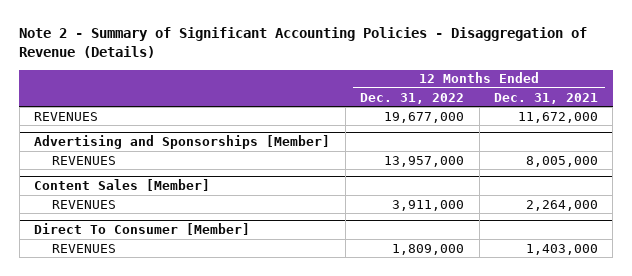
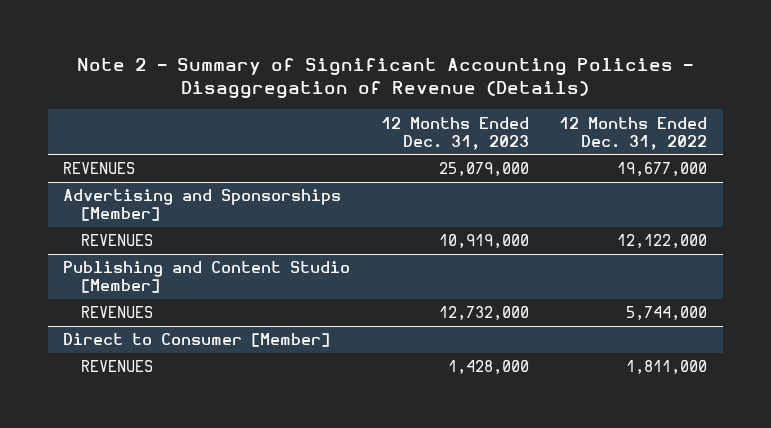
- | 12 Months Ended Dec. 31, 2022 | 12 Months Ended Dec. 31, 2021
+ | 12 Months Ended Dec. 31, 2023 | 12 Months Ended Dec. 31, 2022
@ Advertising and Sponsorships [Member]
- REVENUES | 13,957,000 | 8,005,000
- Content Sales [Member]
- REVENUES | 3,911,000 | 2,264,000
- Direct To Consumer [Member]
- REVENUES | 1,809,000 | 1,403,000
@ Advertising and Sponsorships [Member]
+ REVENUES | 10,919,000 | 12,122,000
+ Publishing and Content Studio [Member]
+ REVENUES | 12,732,000 | 5,744,000
+ Direct to Consumer [Member]
+ REVENUES | 1,428,000 | 1,811,000

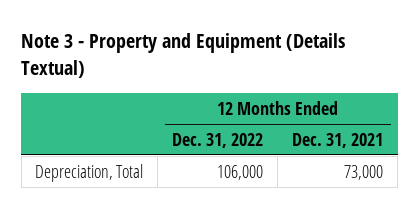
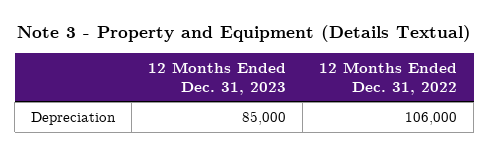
- | 12 Months Ended Dec. 31, 2022 | 12 Months Ended Dec. 31, 2021
+ | 12 Months Ended Dec. 31, 2023 | 12 Months Ended Dec. 31, 2022
- Depreciation, Total | 106,000 | 73,000
+ Depreciation | 85,000 | 106,000

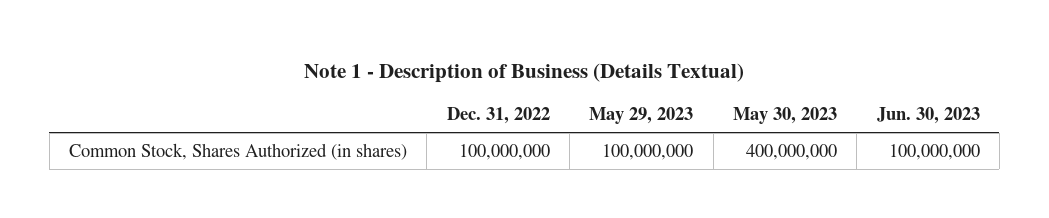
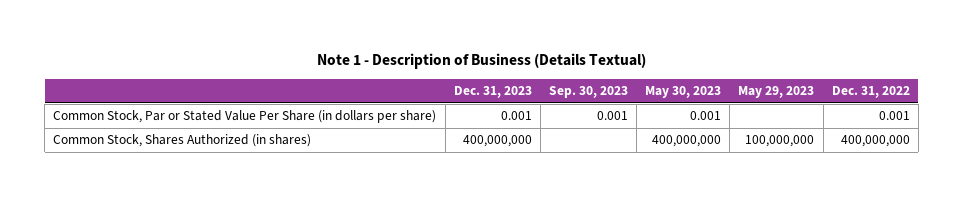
- | Dec. 31, 2022 | May 29, 2023 | May 30, 2023 | Jun. 30, 2023
+ | Dec. 31, 2023 | Sep. 30, 2023 | May 30, 2023 | May 29, 2023 | Dec. 31, 2022
- Common Stock, Shares Authorized (in shares) | 100,000,000 | 100,000,000 | 400,000,000 | 100,000,000
+ Common Stock, Par or Stated Value Per Share (in dollars per share) | 0.001 | 0.001 | 0.001 | | 0.001
+ Common Stock, Shares Authorized (in shares) | 400,000,000 | | 400,000,000 | 100,000,000 | 400,000,000

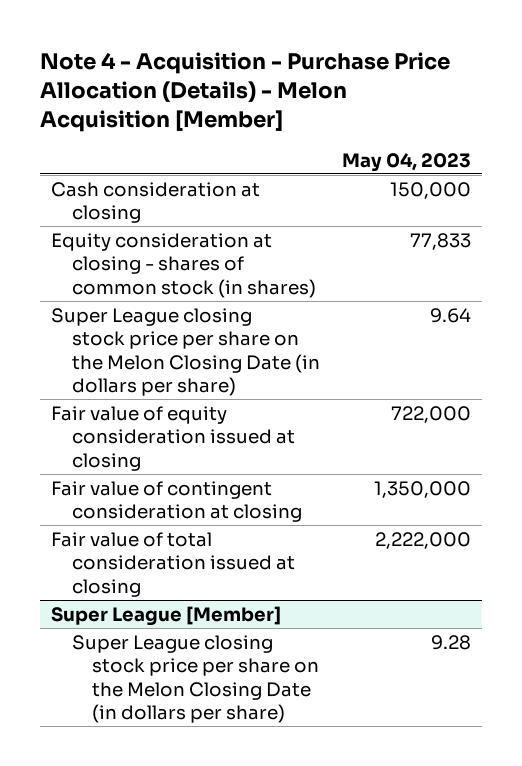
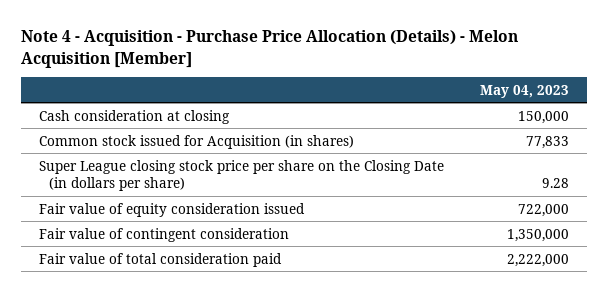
- Equity consideration at closing - shares of common stock (in shares) | 77,833
- Super League closing stock price per share on the Melon Closing Date (in dollars per share) | 9.64
- Fair value of equity consideration issued at closing | 722,000
- Fair value of contingent consideration at closing | 1,350,000
- Fair value of total consideration issued at closing | 2,222,000
- Super League [Member]
- Super League closing stock price per share on the Melon Closing Date (in dollars per share) | 9.28
+ Common stock issued for Acquisition (in shares) | 77,833
+ Super League closing stock price per share on the Closing Date (in dollars per share) | 9.28
+ Fair value of equity consideration issued | 722,000
+ Fair value of contingent consideration | 1,350,000
+ Fair value of total consideration paid | 2,222,000

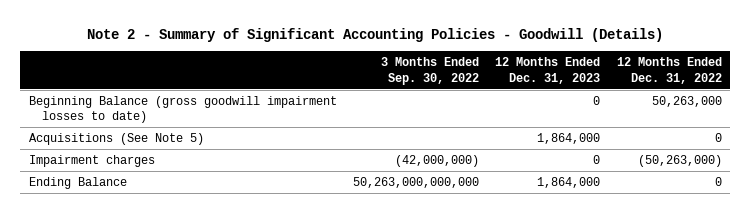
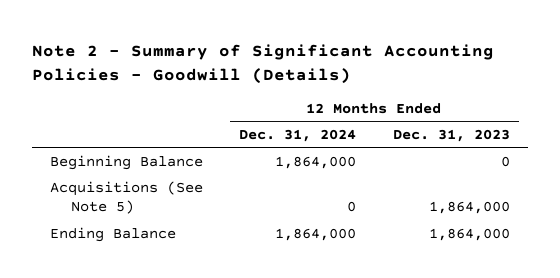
- | 3 Months Ended Sep. 30, 2022 | 12 Months Ended Dec. 31, 2023 | 12 Months Ended Dec. 31, 2022
+ | 12 Months Ended Dec. 31, 2024 | 12 Months Ended Dec. 31, 2023
- Beginning Balance (gross goodwill impairment losses to date) | | 0 | 50,263,000
+ Beginning Balance | 1,864,000 | 0
- Impairment charges | (42,000,000) | 0 | (50,263,000)

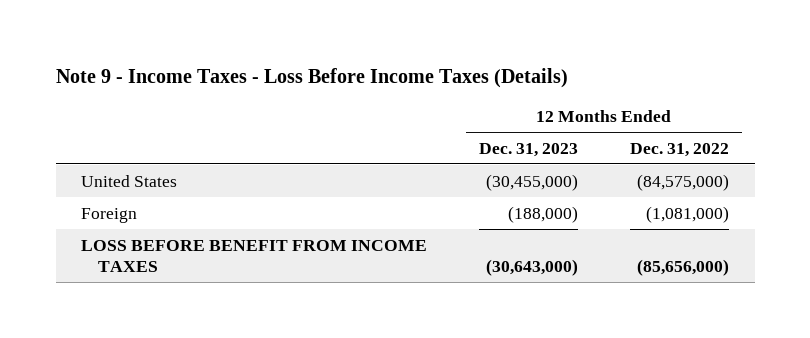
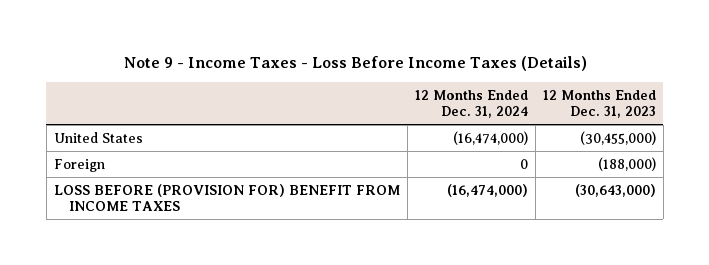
- | 12 Months Ended Dec. 31, 2023 | 12 Months Ended Dec. 31, 2022
+ | 12 Months Ended Dec. 31, 2024 | 12 Months Ended Dec. 31, 2023
- LOSS BEFORE BENEFIT FROM INCOME TAXES | (30,643,000) | (85,656,000)
+ LOSS BEFORE (PROVISION FOR) BENEFIT FROM INCOME TAXES | (16,474,000) | (30,643,000)

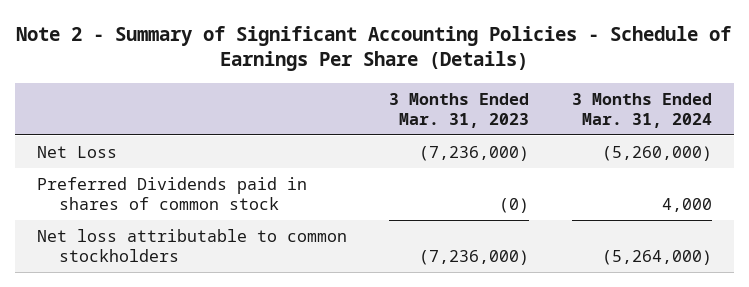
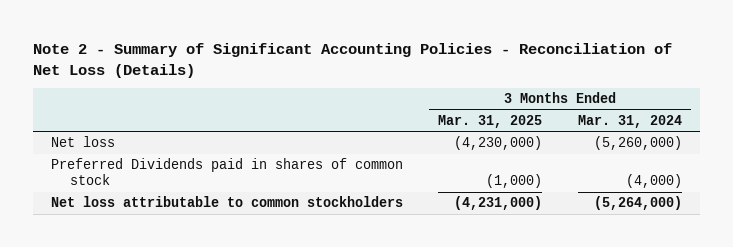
- Note 2 - Summary of Significant Accounting Policies - Schedule of Earnings Per Share (Details)
+ Note 2 - Summary of Significant Accounting Policies - Reconciliation of Net Loss (Details)
- | 3 Months Ended Mar. 31, 2023 | 3 Months Ended Mar. 31, 2024
+ | 3 Months Ended Mar. 31, 2025 | 3 Months Ended Mar. 31, 2024
- Net Loss | (7,236,000) | (5,260,000)
- Preferred Dividends paid in shares of common stock | (0) | 4,000
+ Net loss | (4,230,000) | (5,260,000)
+ Preferred Dividends paid in shares of common stock | (1,000) | (4,000)

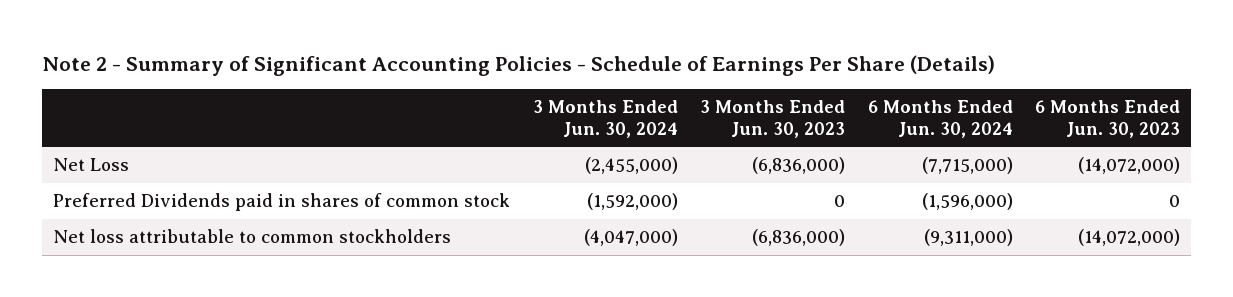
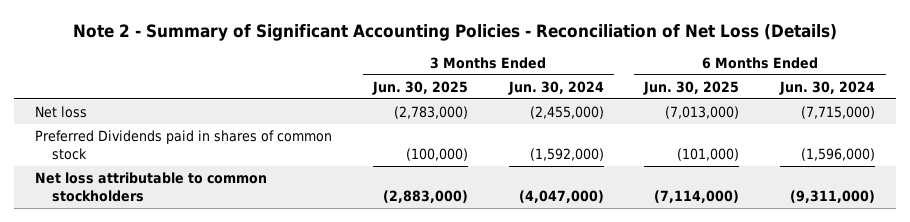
- Note 2 - Summary of Significant Accounting Policies - Schedule of Earnings Per Share (Details)
+ Note 2 - Summary of Significant Accounting Policies - Reconciliation of Net Loss (Details)
- | 3 Months Ended Jun. 30, 2024 | 3 Months Ended Jun. 30, 2023 | 6 Months Ended Jun. 30, 2024 | 6 Months Ended Jun. 30, 2023
+ | 3 Months Ended Jun. 30, 2025 | 3 Months Ended Jun. 30, 2024 | 6 Months Ended Jun. 30, 2025 | 6 Months Ended Jun. 30, 2024
- Net Loss | (2,455,000) | (6,836,000) | (7,715,000) | (14,072,000)
+ Net loss | (2,783,000) | (2,455,000) | (7,013,000) | (7,715,000)

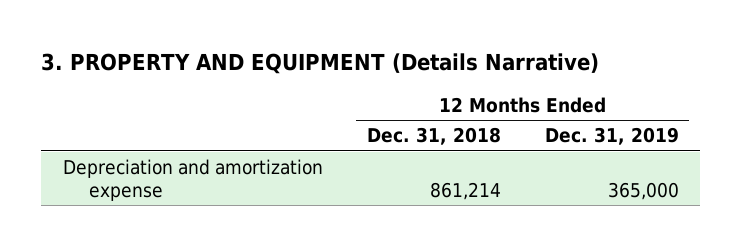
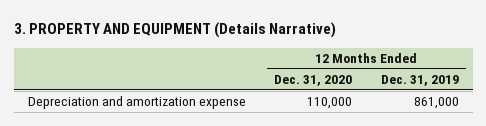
- | 12 Months Ended Dec. 31, 2018 | 12 Months Ended Dec. 31, 2019
+ | 12 Months Ended Dec. 31, 2020 | 12 Months Ended Dec. 31, 2019
- Depreciation and amortization expense | 861,214 | 365,000
+ Depreciation and amortization expense | 110,000 | 861,000

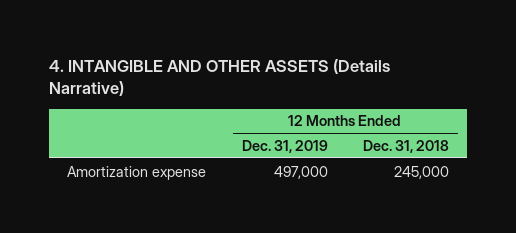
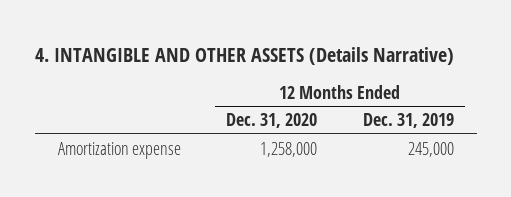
- | 12 Months Ended Dec. 31, 2019 | 12 Months Ended Dec. 31, 2018
+ | 12 Months Ended Dec. 31, 2020 | 12 Months Ended Dec. 31, 2019
- Amortization expense | 497,000 | 245,000
+ Amortization expense | 1,258,000 | 245,000

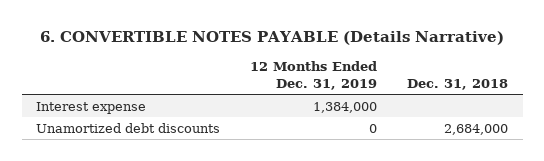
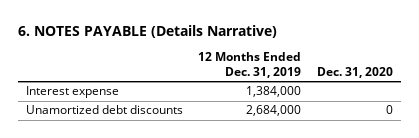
- 6. CONVERTIBLE NOTES PAYABLE (Details Narrative)
+ 6. NOTES PAYABLE (Details Narrative)
- | 12 Months Ended Dec. 31, 2019 | Dec. 31, 2018
+ | 12 Months Ended Dec. 31, 2019 | Dec. 31, 2020
- Unamortized debt discounts | 0 | 2,684,000
+ Unamortized debt discounts | 2,684,000 | 0

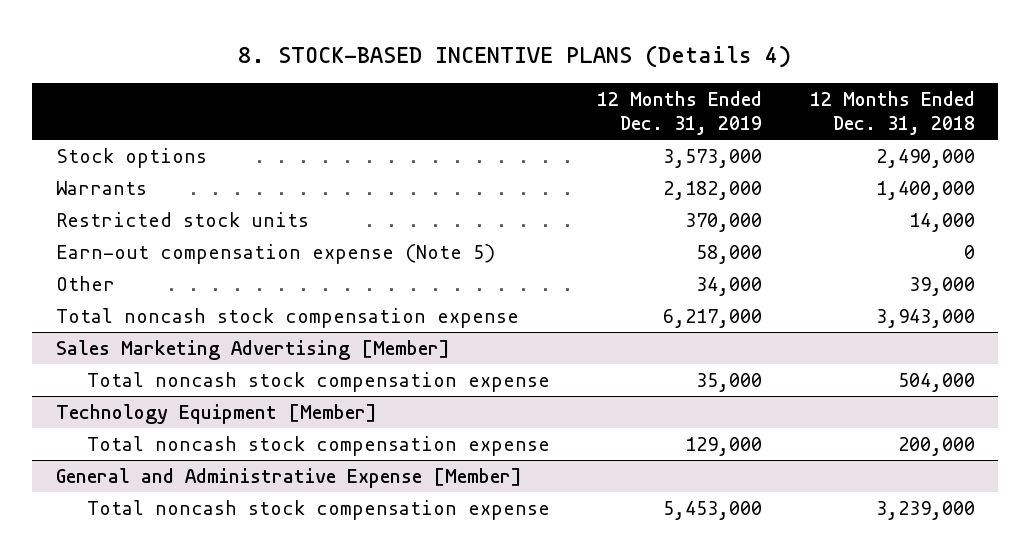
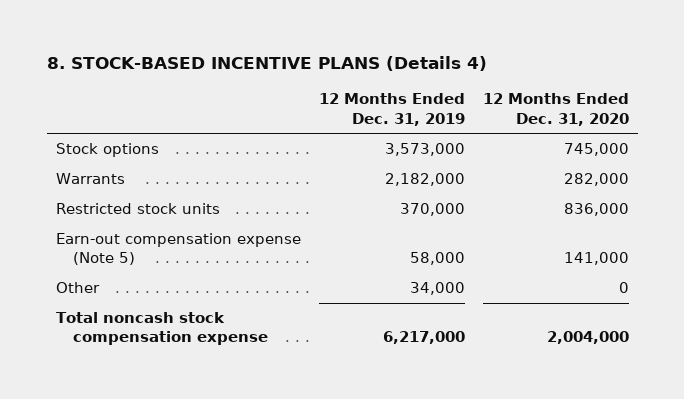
- | 12 Months Ended Dec. 31, 2019 | 12 Months Ended Dec. 31, 2018
+ | 12 Months Ended Dec. 31, 2019 | 12 Months Ended Dec. 31, 2020
- Sales Marketing Advertising [Member]
- Total noncash stock compensation expense | 35,000 | 504,000
- Technology Equipment [Member]
- Total noncash stock compensation expense | 129,000 | 200,000
- General and Administrative Expense [Member]
- Total noncash stock compensation expense | 5,453,000 | 3,239,000

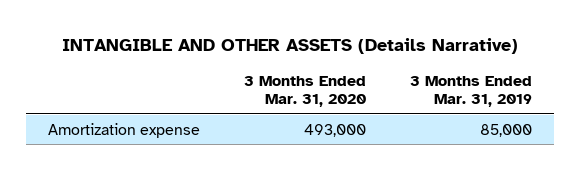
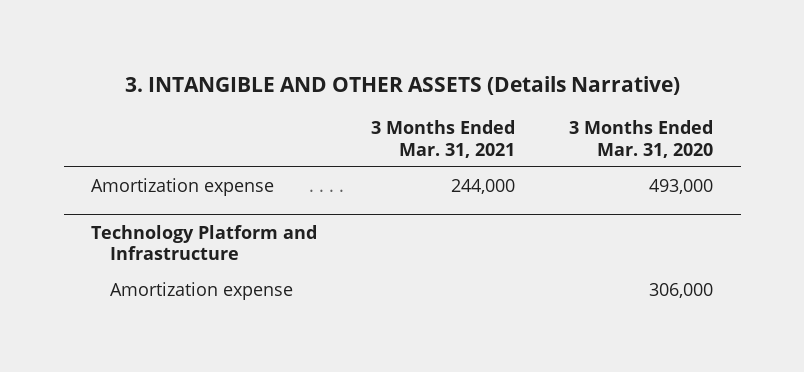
- INTANGIBLE AND OTHER ASSETS (Details Narrative)
+ 3. INTANGIBLE AND OTHER ASSETS (Details Narrative)
- | 3 Months Ended Mar. 31, 2020 | 3 Months Ended Mar. 31, 2019
+ | 3 Months Ended Mar. 31, 2021 | 3 Months Ended Mar. 31, 2020
+ Technology Platform and Infrastructure
+ Amortization expense | | 306,000

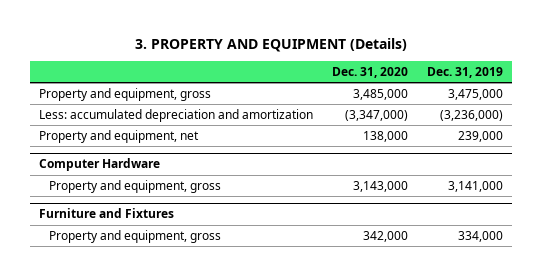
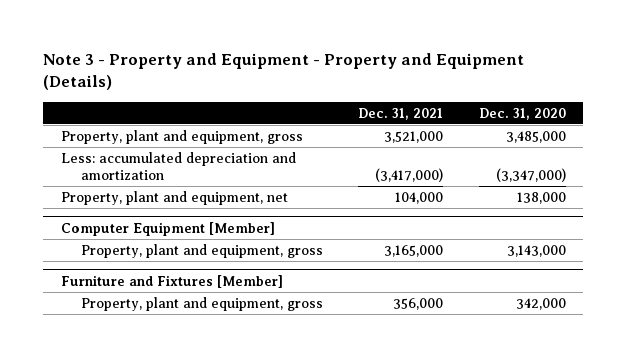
- 3. PROPERTY AND EQUIPMENT (Details)
+ Note 3 - Property and Equipment - Property and Equipment (Details)
- | Dec. 31, 2020 | Dec. 31, 2019
+ | Dec. 31, 2021 | Dec. 31, 2020
- Property and equipment, gross | 3,485,000 | 3,475,000
+ Property, plant and equipment, gross | 3,521,000 | 3,485,000
- Property and equipment, net | 138,000 | 239,000
- Computer Hardware
- Property and equipment, gross | 3,143,000 | 3,141,000
- Furniture and Fixtures
- Property and equipment, gross | 342,000 | 334,000
+ Property, plant and equipment, net | 104,000 | 138,000
+ Computer Equipment [Member]
+ Property, plant and equipment, gross | 3,165,000 | 3,143,000
+ Furniture and Fixtures [Member]
+ Property, plant and equipment, gross | 356,000 | 342,000

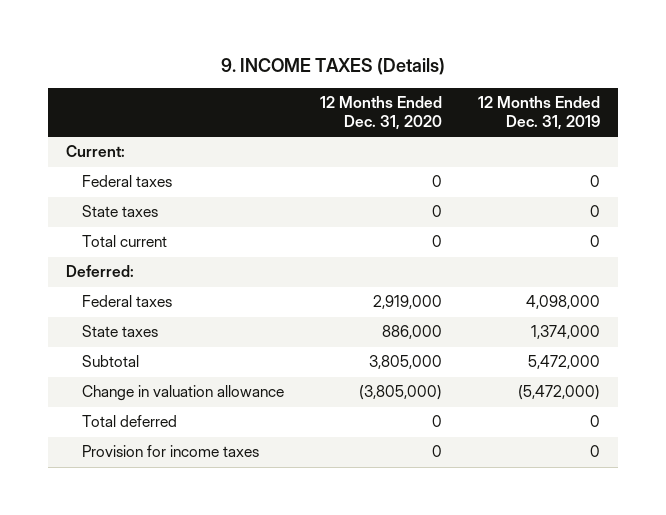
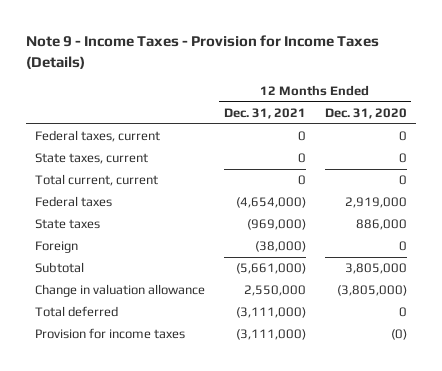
- 9. INCOME TAXES (Details)
+ Note 9 - Income Taxes - Provision for Income Taxes (Details)
- | 12 Months Ended Dec. 31, 2020 | 12 Months Ended Dec. 31, 2019
+ | 12 Months Ended Dec. 31, 2021 | 12 Months Ended Dec. 31, 2020
- Current:
- Federal taxes | 0 | 0
- State taxes | 0 | 0
- Total current | 0 | 0
- Deferred:
+ Federal taxes, current | 0 | 0
+ State taxes, current | 0 | 0
+ Total current, current | 0 | 0
+ Foreign | (38,000) | 0
- Provision for income taxes | 0 | 0
+ Provision for income taxes | (3,111,000) | (0)

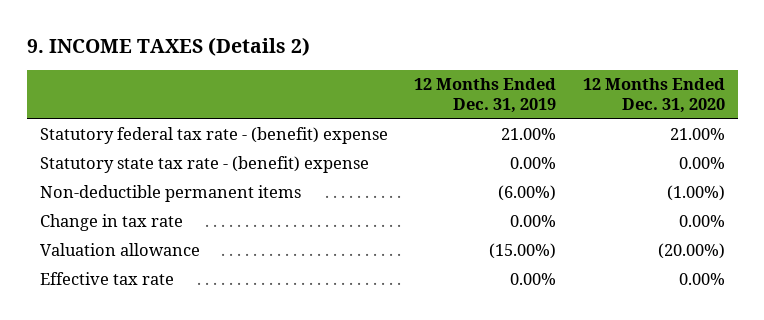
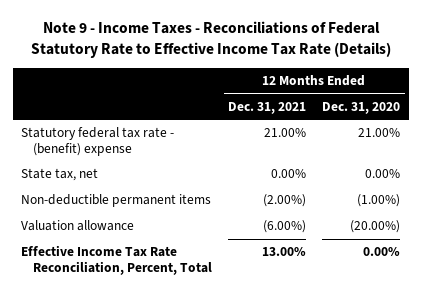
- 9. INCOME TAXES (Details 2)
+ Note 9 - Income Taxes - Reconciliations of Federal Statutory Rate to Effective Income Tax Rate (Details)
- | 12 Months Ended Dec. 31, 2019 | 12 Months Ended Dec. 31, 2020
+ | 12 Months Ended Dec. 31, 2021 | 12 Months Ended Dec. 31, 2020
- Statutory state tax rate - (benefit) expense | 0.00% | 0.00%
+ State tax, net | 0.00% | 0.00%
- Change in tax rate | 0.00% | 0.00%
- Effective tax rate | 0.00% | 0.00%
+ Effective Income Tax Rate Reconciliation, Percent, Total | 13.00% | 0.00%

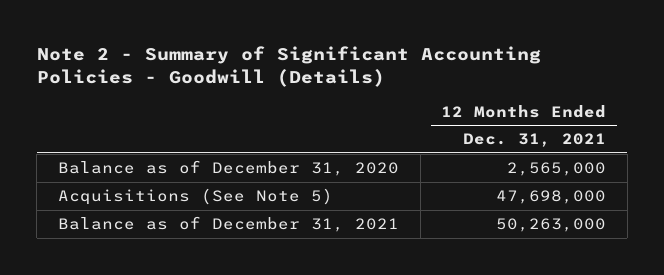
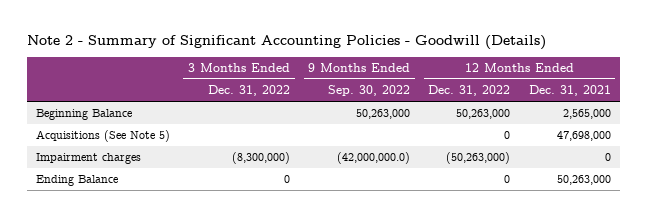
- | 12 Months Ended Dec. 31, 2021
+ | 3 Months Ended Dec. 31, 2022 | 9 Months Ended Sep. 30, 2022 | 12 Months Ended Dec. 31, 2022 | 12 Months Ended Dec. 31, 2021
- Balance as of December 31, 2020 | 2,565,000
+ Beginning Balance | | 50,263,000 | 50,263,000 | 2,565,000
- Balance as of December 31, 2021 | 50,263,000
+ Impairment charges | (8,300,000) | (42,000,000.0) | (50,263,000) | 0
+ Ending Balance | 0 | | 0 | 50,263,000

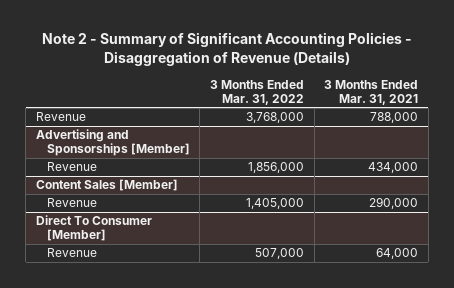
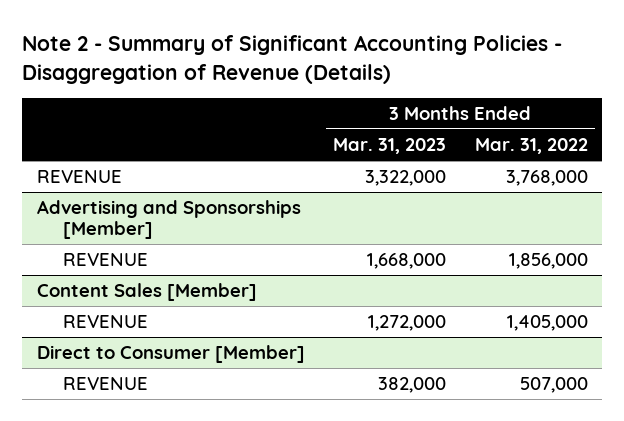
- | 3 Months Ended Mar. 31, 2022 | 3 Months Ended Mar. 31, 2021
+ | 3 Months Ended Mar. 31, 2023 | 3 Months Ended Mar. 31, 2022
- Revenue | 3,768,000 | 788,000
+ REVENUE | 3,322,000 | 3,768,000
@ Advertising and Sponsorships [Member]
- Revenue | 1,856,000 | 434,000
+ REVENUE | 1,668,000 | 1,856,000
@ Content Sales [Member]
- Revenue | 1,405,000 | 290,000
- Direct To Consumer [Member]
- Revenue | 507,000 | 64,000
@ Content Sales [Member]
+ REVENUE | 1,272,000 | 1,405,000
+ Direct to Consumer [Member]
+ REVENUE | 382,000 | 507,000

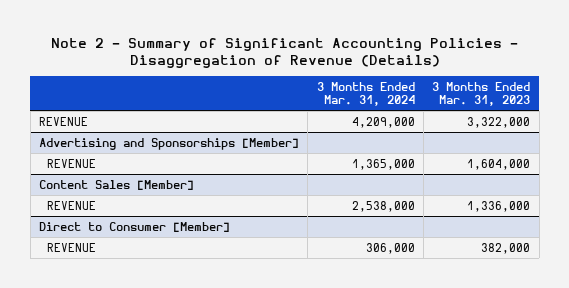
- | 3 Months Ended Mar. 31, 2023 | 3 Months Ended Mar. 31, 2022
+ | 3 Months Ended Mar. 31, 2024 | 3 Months Ended Mar. 31, 2023
@ Advertising and Sponsorships [Member]
- REVENUE | 1,668,000 | 1,856,000
+ REVENUE | 1,365,000 | 1,604,000
@ Content Sales [Member]
- REVENUE | 1,272,000 | 1,405,000
+ REVENUE | 2,538,000 | 1,336,000

